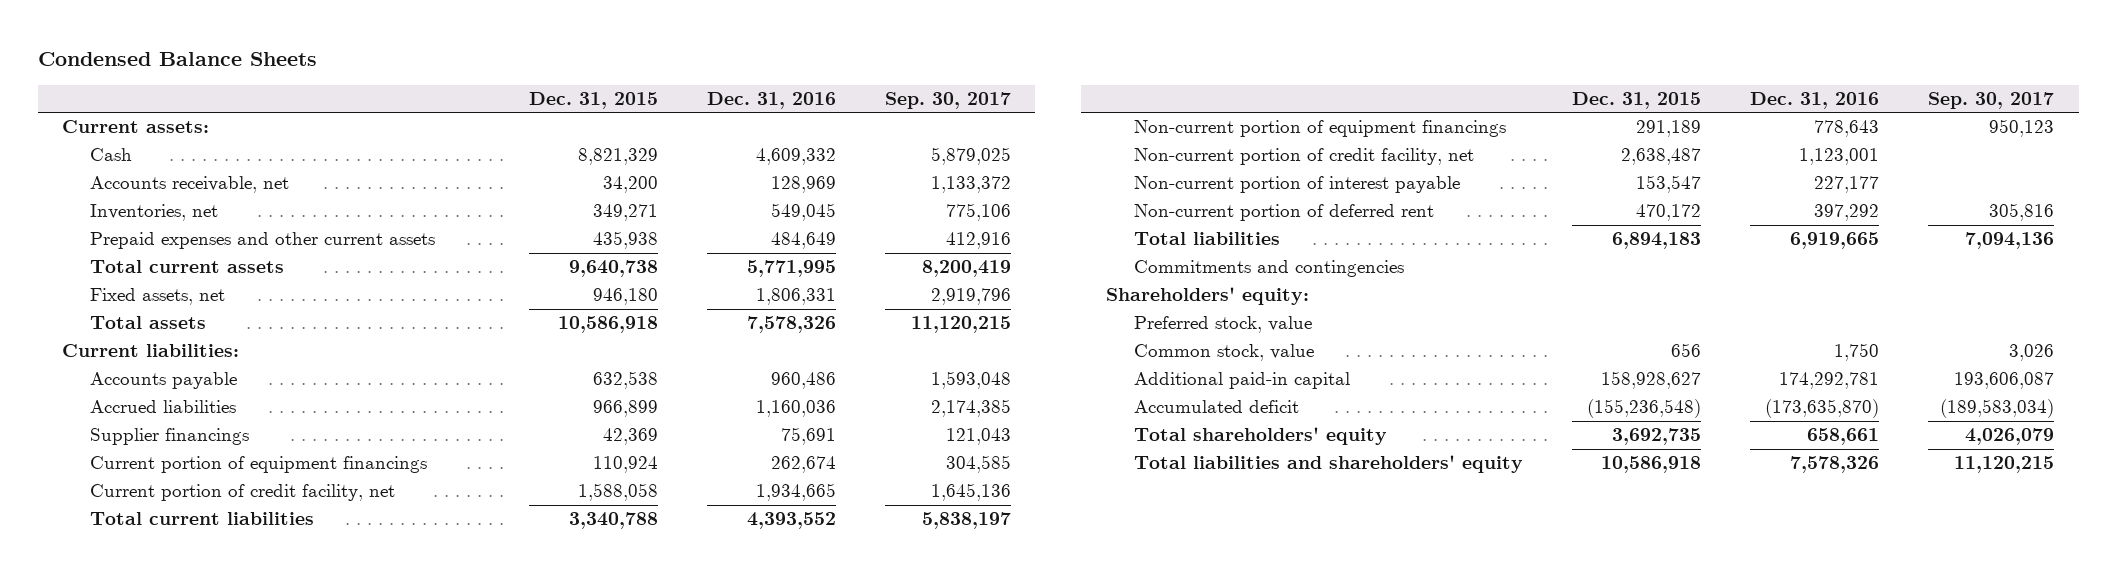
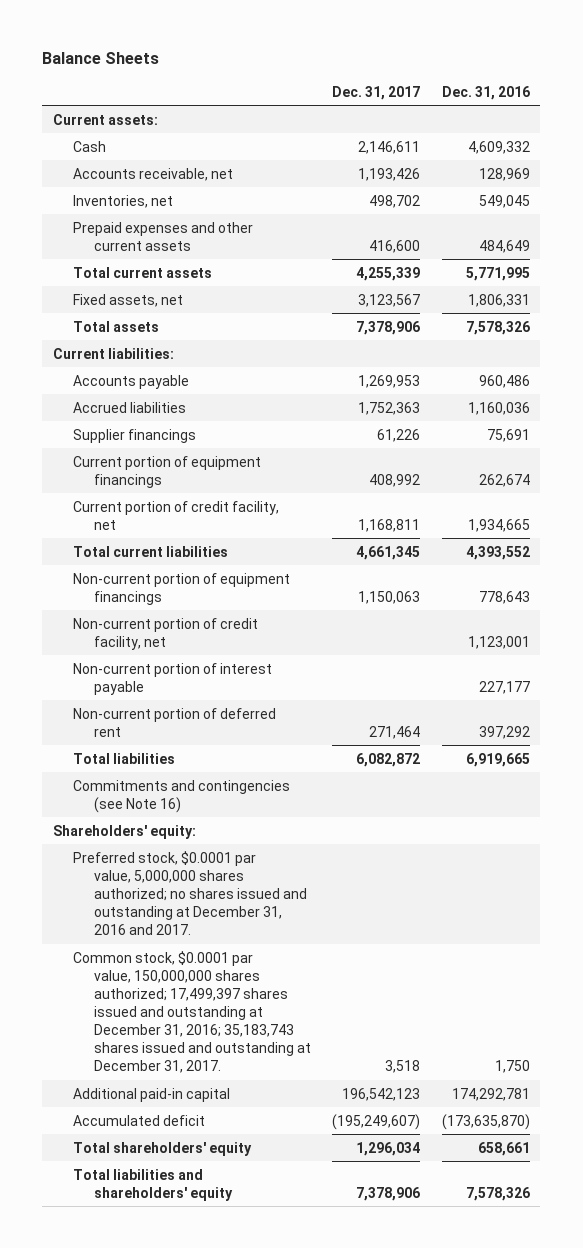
- Condensed Balance Sheets
+ Balance Sheets
- | Dec. 31, 2015 | Dec. 31, 2016 | Sep. 30, 2017
+ | Dec. 31, 2017 | Dec. 31, 2016
- Commitments and contingencies
+ Commitments and contingencies (see Note 16)
- Preferred stock, value
- Common stock, value | 656 | 1,750 | 3,026
+ Preferred stock, $0.0001 par value, 5,000,000 shares authorized; no shares issued and outstanding at December 31, 2016 and 2017.
+ Common stock, $0.0001 par value, 150,000,000 shares authorized; 17,499,397 shares issued and outstanding at December 31, 2016; 35,183,743 shares issued and outstanding at December 31, 2017. | 3,518 | 1,750

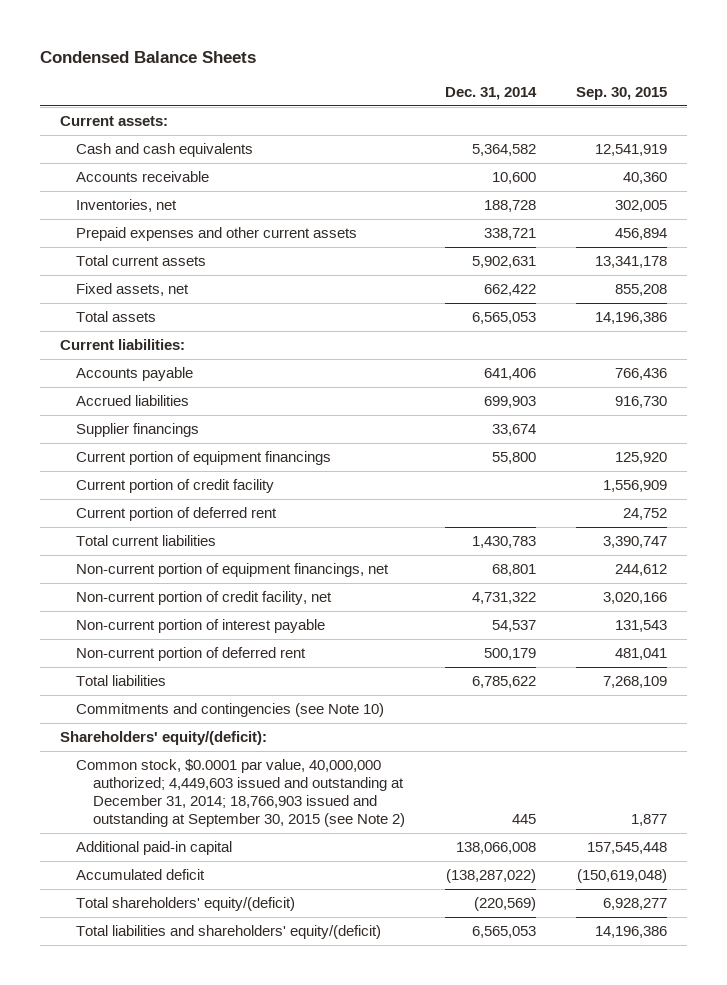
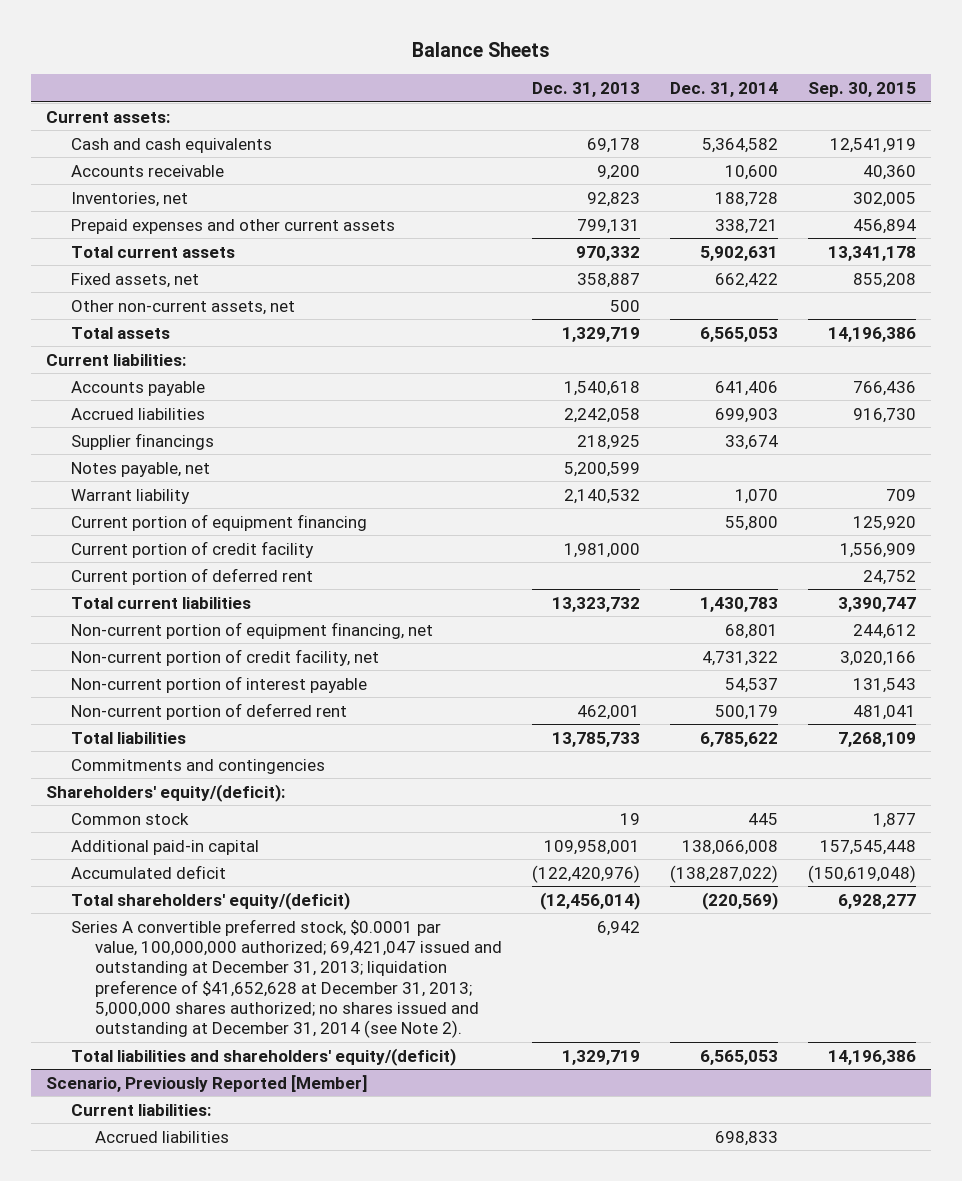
- Condensed Balance Sheets
+ Balance Sheets
- | Dec. 31, 2014 | Sep. 30, 2015
+ | Dec. 31, 2013 | Dec. 31, 2014 | Sep. 30, 2015
+ Other non-current assets, net | 500 | |
- Current portion of equipment financings | 55,800 | 125,920
+ Notes payable, net | 5,200,599 | |
+ Warrant liability | 2,140,532 | 1,070 | 709
+ Current portion of equipment financing | | 55,800 | 125,920
- Non-current portion of equipment financings, net | 68,801 | 244,612
+ Non-current portion of equipment financing, net | | 68,801 | 244,612
- Commitments and contingencies (see Note 10)
+ Commitments and contingencies
- Common stock, $0.0001 par value, 40,000,000 authorized; 4,449,603 issued and outstanding at December 31, 2014; 18,766,903 issued and outstanding at September 30, 2015 (see Note 2) | 445 | 1,877
+ Common stock | 19 | 445 | 1,877
+ Series A convertible preferred stock, $0.0001 par value, 100,000,000 authorized; 69,421,047 issued and outstanding at December 31, 2013; liquidation preference of $41,652,628 at December 31, 2013; 5,000,000 shares authorized; no shares issued and outstanding at December 31, 2014 (see Note 2). | 6,942 | |
+ Scenario, Previously Reported [Member]
+ Current liabilities:
+ Accrued liabilities | | 698,833 |

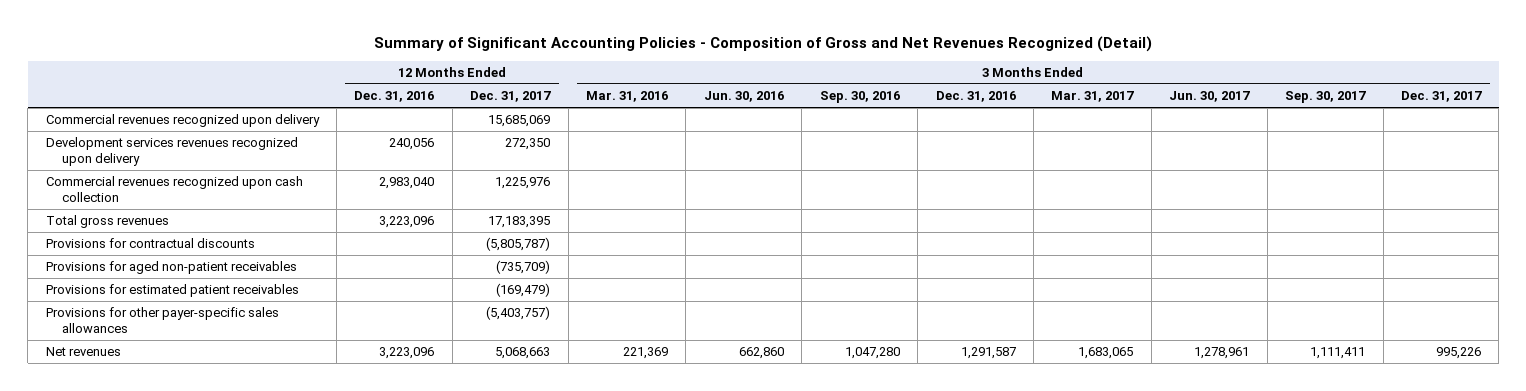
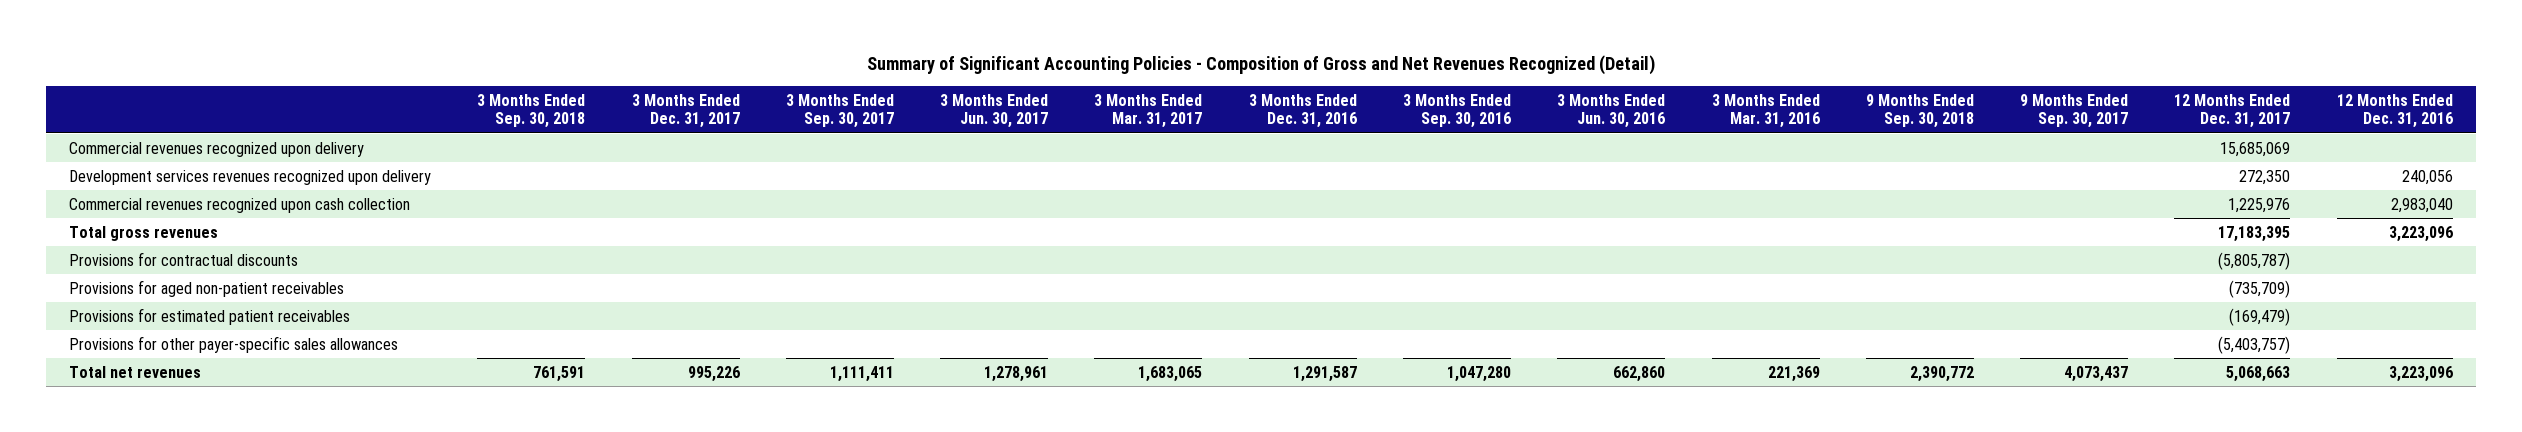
- | 12 Months Ended Dec. 31, 2016 | 12 Months Ended Dec. 31, 2017 | 3 Months Ended Mar. 31, 2016 | 3 Months Ended Jun. 30, 2016 | 3 Months Ended Sep. 30, 2016 | 3 Months Ended Dec. 31, 2016 | 3 Months Ended Mar. 31, 2017 | 3 Months Ended Jun. 30, 2017 | 3 Months Ended Sep. 30, 2017 | 3 Months Ended Dec. 31, 2017
+ | 3 Months Ended Sep. 30, 2018 | 3 Months Ended Dec. 31, 2017 | 3 Months Ended Sep. 30, 2017 | 3 Months Ended Jun. 30, 2017 | 3 Months Ended Mar. 31, 2017 | 3 Months Ended Dec. 31, 2016 | 3 Months Ended Sep. 30, 2016 | 3 Months Ended Jun. 30, 2016 | 3 Months Ended Mar. 31, 2016 | 9 Months Ended Sep. 30, 2018 | 9 Months Ended Sep. 30, 2017 | 12 Months Ended Dec. 31, 2017 | 12 Months Ended Dec. 31, 2016
- Net revenues | 3,223,096 | 5,068,663 | 221,369 | 662,860 | 1,047,280 | 1,291,587 | 1,683,065 | 1,278,961 | 1,111,411 | 995,226
+ Total net revenues | 761,591 | 995,226 | 1,111,411 | 1,278,961 | 1,683,065 | 1,291,587 | 1,047,280 | 662,860 | 221,369 | 2,390,772 | 4,073,437 | 5,068,663 | 3,223,096

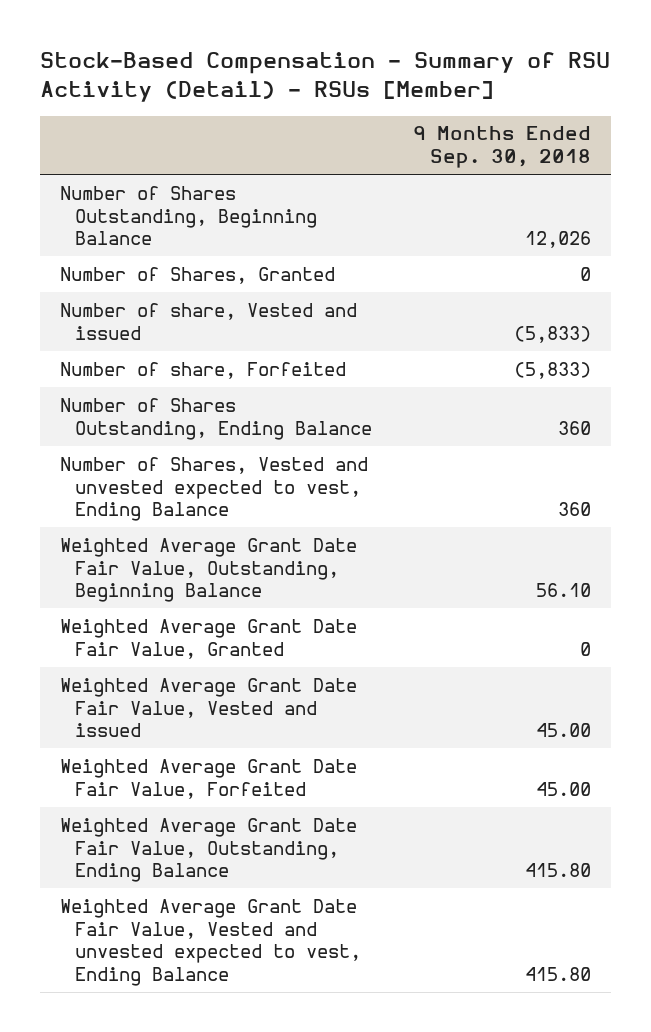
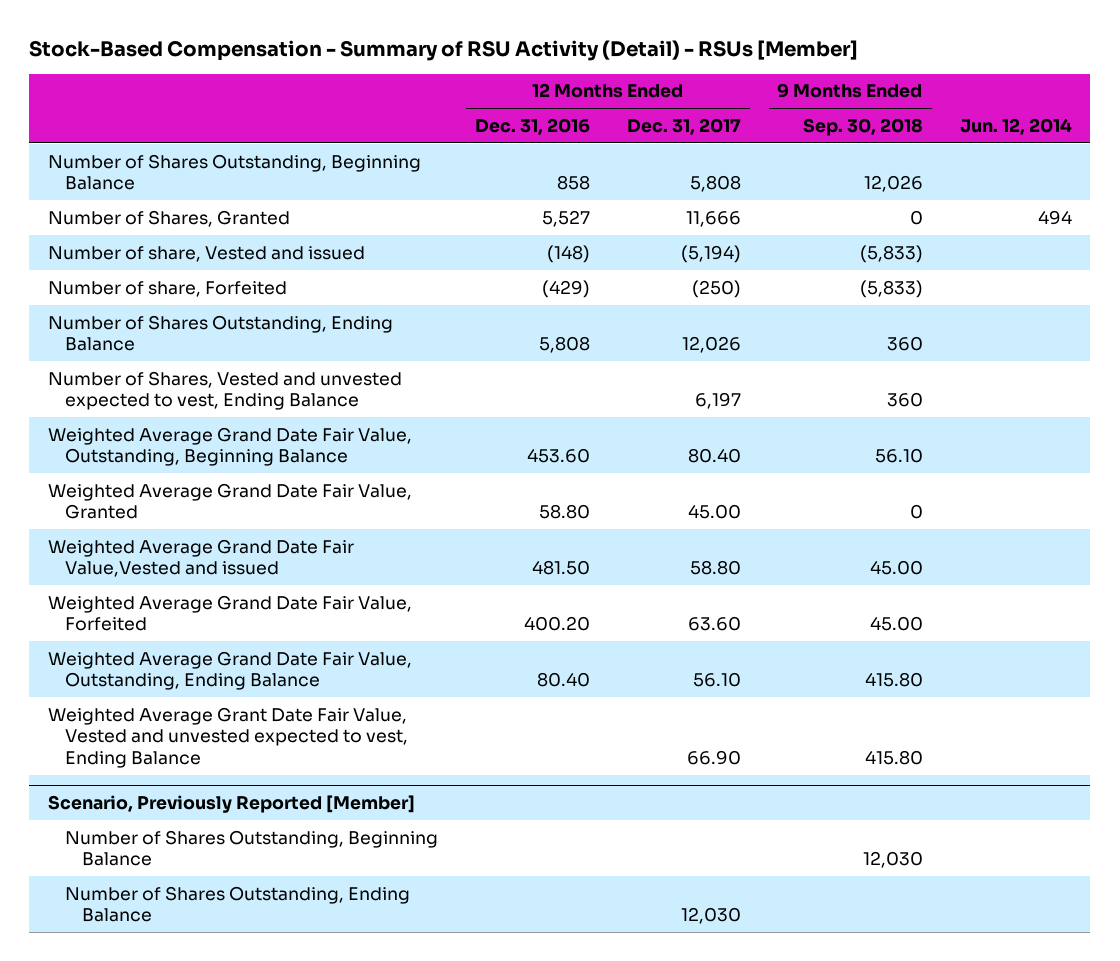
- | 9 Months Ended Sep. 30, 2018
+ | 12 Months Ended Dec. 31, 2016 | 12 Months Ended Dec. 31, 2017 | 9 Months Ended Sep. 30, 2018 | Jun. 12, 2014
- Weighted Average Grant Date Fair Value, Outstanding, Beginning Balance | 56.10
- Weighted Average Grant Date Fair Value, Granted | 0
- Weighted Average Grant Date Fair Value, Vested and issued | 45.00
- Weighted Average Grant Date Fair Value, Forfeited | 45.00
- Weighted Average Grant Date Fair Value, Outstanding, Ending Balance | 415.80
+ Weighted Average Grand Date Fair Value, Outstanding, Beginning Balance | 453.60 | 80.40 | 56.10 |
+ Weighted Average Grand Date Fair Value, Granted | 58.80 | 45.00 | 0 |
+ Weighted Average Grand Date Fair Value,Vested and issued | 481.50 | 58.80 | 45.00 |
+ Weighted Average Grand Date Fair Value, Forfeited | 400.20 | 63.60 | 45.00 |
+ Weighted Average Grand Date Fair Value, Outstanding, Ending Balance | 80.40 | 56.10 | 415.80 |
+ Scenario, Previously Reported [Member]
+ Number of Shares Outstanding, Beginning Balance | | | 12,030 |
+ Number of Shares Outstanding, Ending Balance | | 12,030 | |

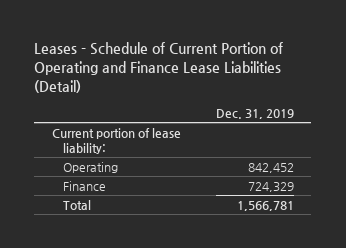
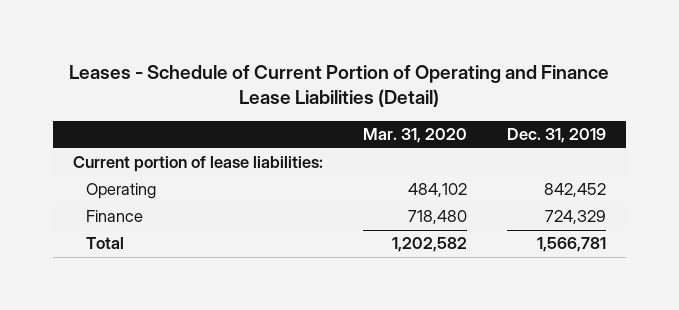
- | Dec. 31, 2019
+ | Mar. 31, 2020 | Dec. 31, 2019
- Current portion of lease liability:
+ Current portion of lease liabilities:

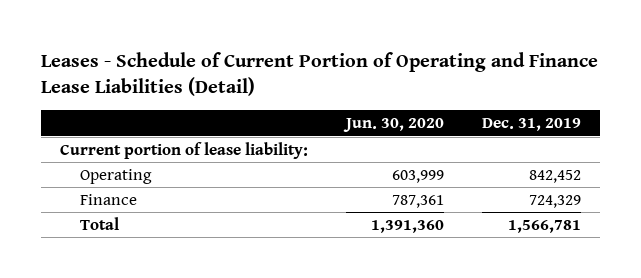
- | Mar. 31, 2020 | Dec. 31, 2019
+ | Jun. 30, 2020 | Dec. 31, 2019
- Current portion of lease liabilities:
+ Current portion of lease liability:

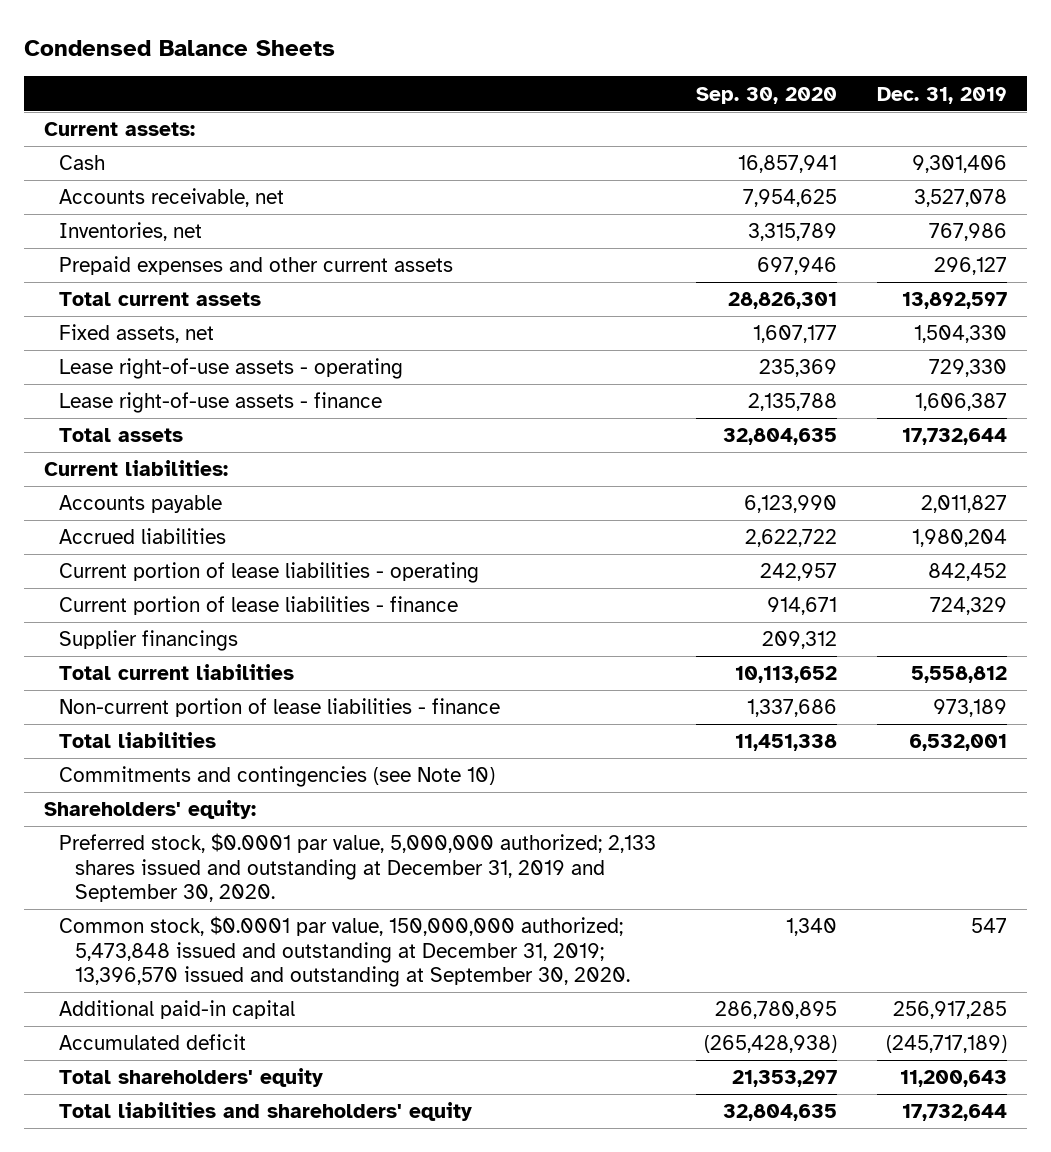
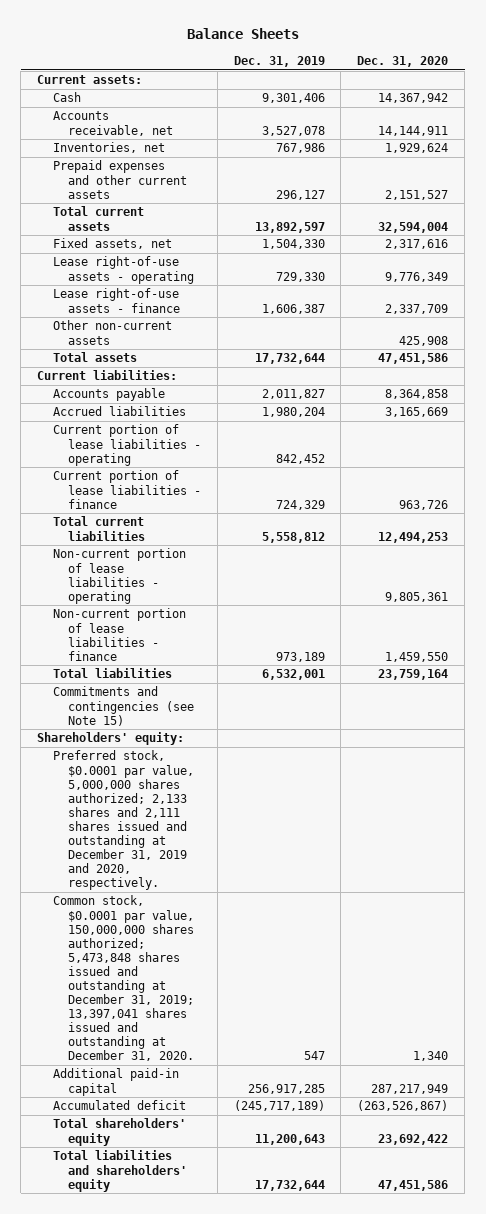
- Condensed Balance Sheets
+ Balance Sheets
- | Sep. 30, 2020 | Dec. 31, 2019
+ | Dec. 31, 2019 | Dec. 31, 2020
+ Other non-current assets | | 425,908
- Supplier financings | 209,312 |
+ Non-current portion of lease liabilities - operating | | 9,805,361
- Commitments and contingencies (see Note 10)
+ Commitments and contingencies (see Note 15)
- Preferred stock, $0.0001 par value, 5,000,000 authorized; 2,133 shares issued and outstanding at December 31, 2019 and September 30, 2020.
- Common stock, $0.0001 par value, 150,000,000 authorized; 5,473,848 issued and outstanding at December 31, 2019; 13,396,570 issued and outstanding at September 30, 2020. | 1,340 | 547
+ Preferred stock, $0.0001 par value, 5,000,000 shares authorized; 2,133 shares and 2,111 shares issued and outstanding at December 31, 2019 and 2020, respectively.
+ Common stock, $0.0001 par value, 150,000,000 shares authorized; 5,473,848 shares issued and outstanding at December 31, 2019; 13,397,041 shares issued and outstanding at December 31, 2020. | 547 | 1,340

